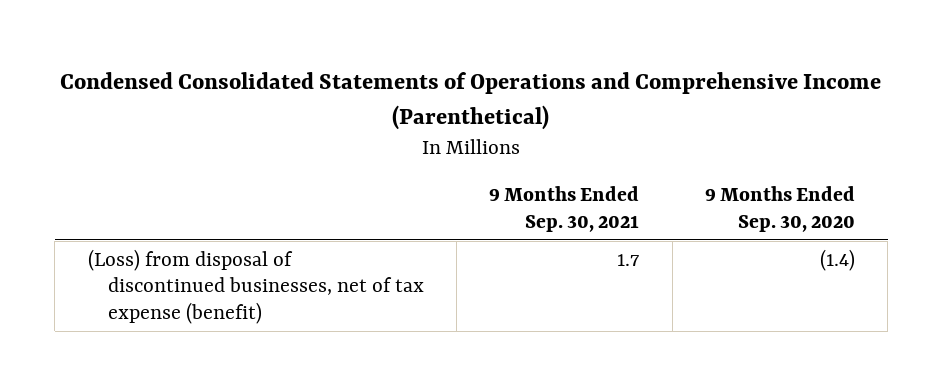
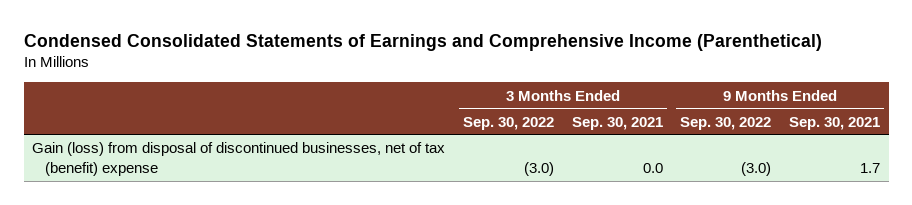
- Condensed Consolidated Statements of Operations and Comprehensive Income (Parenthetical)
+ Condensed Consolidated Statements of Earnings and Comprehensive Income (Parenthetical)
- | 9 Months Ended Sep. 30, 2021 | 9 Months Ended Sep. 30, 2020
+ | 3 Months Ended Sep. 30, 2022 | 3 Months Ended Sep. 30, 2021 | 9 Months Ended Sep. 30, 2022 | 9 Months Ended Sep. 30, 2021
- (Loss) from disposal of discontinued businesses, net of tax expense (benefit) | 1.7 | (1.4)
+ Gain (loss) from disposal of discontinued businesses, net of tax (benefit) expense | (3.0) | 0.0 | (3.0) | 1.7

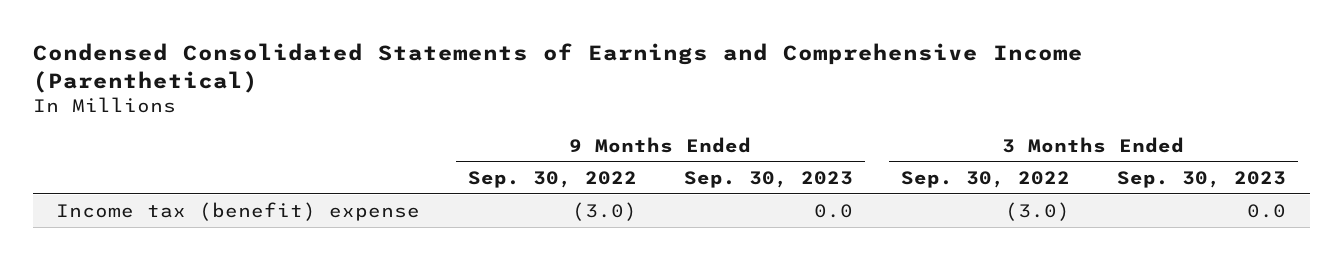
- | 3 Months Ended Sep. 30, 2022 | 3 Months Ended Sep. 30, 2021 | 9 Months Ended Sep. 30, 2022 | 9 Months Ended Sep. 30, 2021
+ | 9 Months Ended Sep. 30, 2022 | 9 Months Ended Sep. 30, 2023 | 3 Months Ended Sep. 30, 2022 | 3 Months Ended Sep. 30, 2023
- Gain (loss) from disposal of discontinued businesses, net of tax (benefit) expense | (3.0) | 0.0 | (3.0) | 1.7
+ Income tax (benefit) expense | (3.0) | 0.0 | (3.0) | 0.0

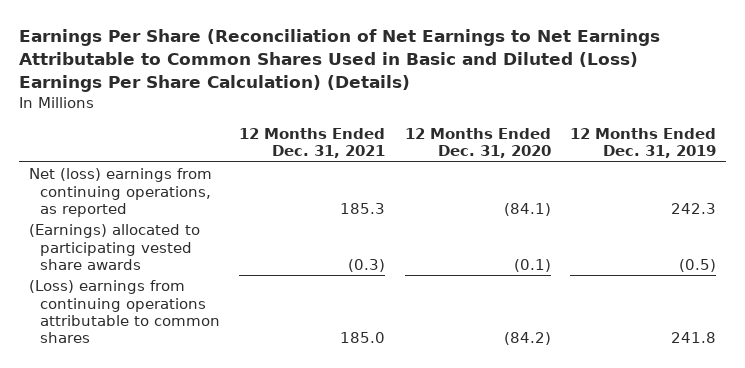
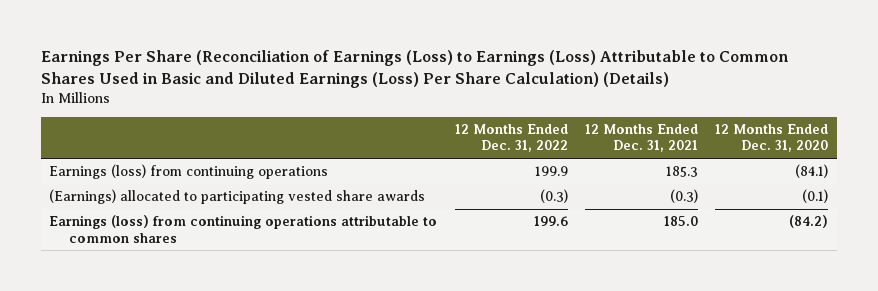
- Earnings Per Share (Reconciliation of Net Earnings to Net Earnings Attributable to Common Shares Used in Basic and Diluted (Loss) Earnings Per Share Calculation) (Details)
+ Earnings Per Share (Reconciliation of Earnings (Loss) to Earnings (Loss) Attributable to Common Shares Used in Basic and Diluted Earnings (Loss) Per Share Calculation) (Details)
- | 12 Months Ended Dec. 31, 2021 | 12 Months Ended Dec. 31, 2020 | 12 Months Ended Dec. 31, 2019
+ | 12 Months Ended Dec. 31, 2022 | 12 Months Ended Dec. 31, 2021 | 12 Months Ended Dec. 31, 2020
- Net (loss) earnings from continuing operations, as reported | 185.3 | (84.1) | 242.3
+ Earnings (loss) from continuing operations | 199.9 | 185.3 | (84.1)
- (Loss) earnings from continuing operations attributable to common shares | 185.0 | (84.2) | 241.8
+ Earnings (loss) from continuing operations attributable to common shares | 199.6 | 185.0 | (84.2)

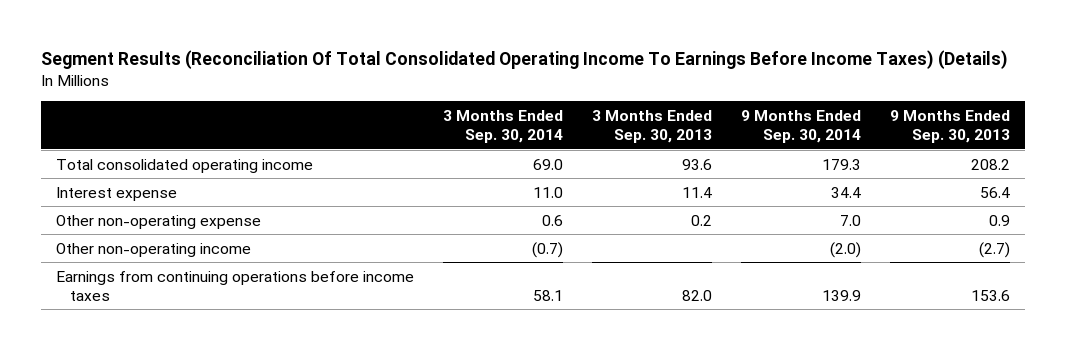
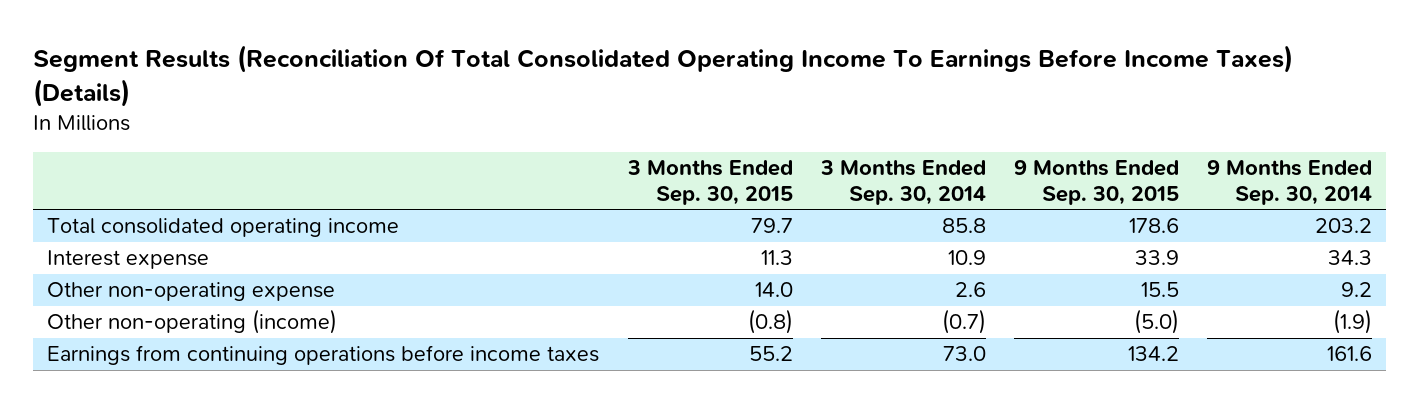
- | 3 Months Ended Sep. 30, 2014 | 3 Months Ended Sep. 30, 2013 | 9 Months Ended Sep. 30, 2014 | 9 Months Ended Sep. 30, 2013
+ | 3 Months Ended Sep. 30, 2015 | 3 Months Ended Sep. 30, 2014 | 9 Months Ended Sep. 30, 2015 | 9 Months Ended Sep. 30, 2014
- Total consolidated operating income | 69.0 | 93.6 | 179.3 | 208.2
- Interest expense | 11.0 | 11.4 | 34.4 | 56.4
- Other non-operating expense | 0.6 | 0.2 | 7.0 | 0.9
- Other non-operating income | (0.7) | | (2.0) | (2.7)
- Earnings from continuing operations before income taxes | 58.1 | 82.0 | 139.9 | 153.6
+ Total consolidated operating income | 79.7 | 85.8 | 178.6 | 203.2
+ Interest expense | 11.3 | 10.9 | 33.9 | 34.3
+ Other non-operating expense | 14.0 | 2.6 | 15.5 | 9.2
+ Other non-operating (income) | (0.8) | (0.7) | (5.0) | (1.9)
+ Earnings from continuing operations before income taxes | 55.2 | 73.0 | 134.2 | 161.6

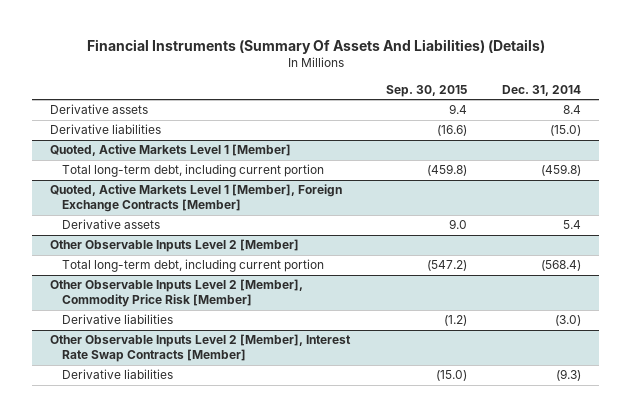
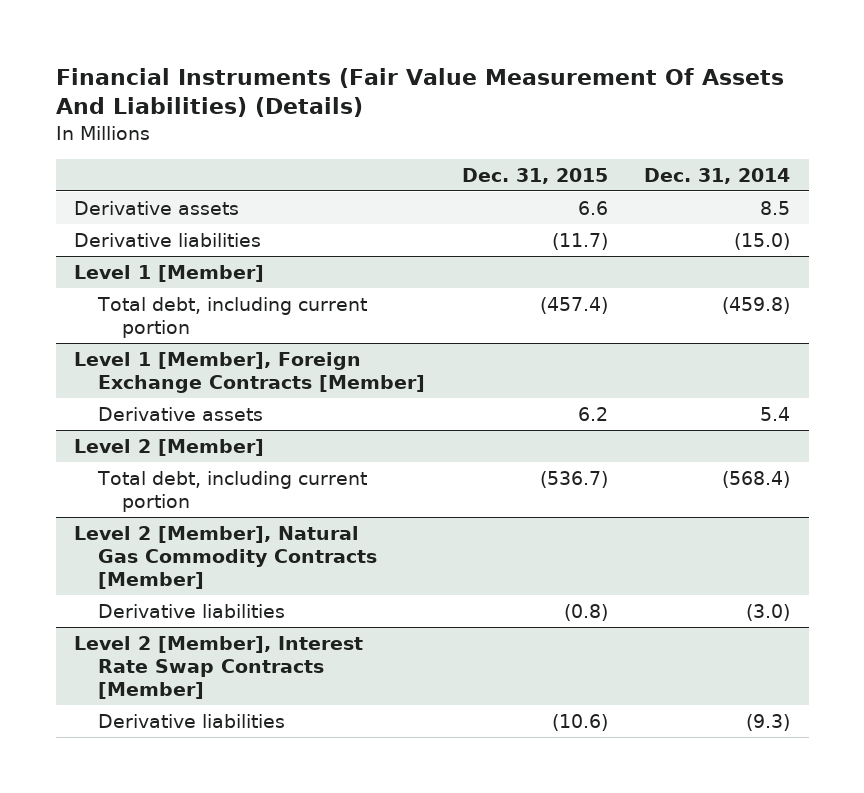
- Financial Instruments (Summary Of Assets And Liabilities) (Details)
+ Financial Instruments (Fair Value Measurement Of Assets And Liabilities) (Details)
- | Sep. 30, 2015 | Dec. 31, 2014
+ | Dec. 31, 2015 | Dec. 31, 2014
- Derivative assets | 9.4 | 8.4
+ Derivative assets | 6.6 | 8.5
- Quoted, Active Markets Level 1 [Member]
- Total long-term debt, including current portion | (459.8) | (459.8)
- Quoted, Active Markets Level 1 [Member], Foreign Exchange Contracts [Member]
+ Level 1 [Member]
+ Total debt, including current portion | (457.4) | (459.8)
+ Level 1 [Member], Foreign Exchange Contracts [Member]
- Other Observable Inputs Level 2 [Member]
- Total long-term debt, including current portion | (547.2) | (568.4)
- Other Observable Inputs Level 2 [Member], Commodity Price Risk [Member]
+ Level 2 [Member]
+ Total debt, including current portion | (536.7) | (568.4)
+ Level 2 [Member], Natural Gas Commodity Contracts [Member]
- Other Observable Inputs Level 2 [Member], Interest Rate Swap Contracts [Member]
+ Level 2 [Member], Interest Rate Swap Contracts [Member]

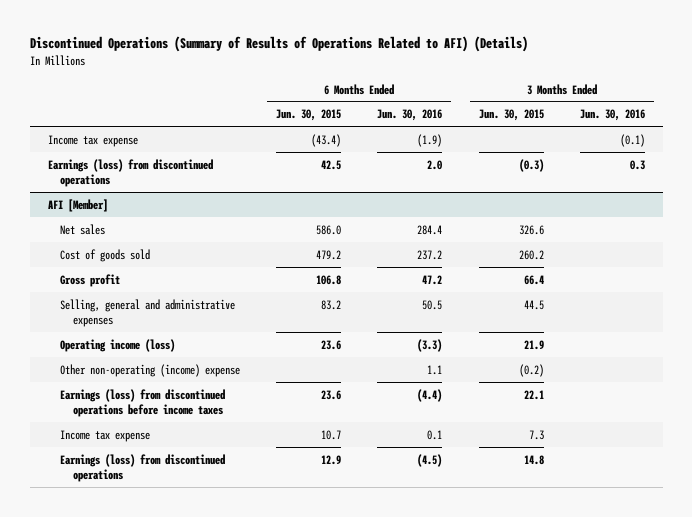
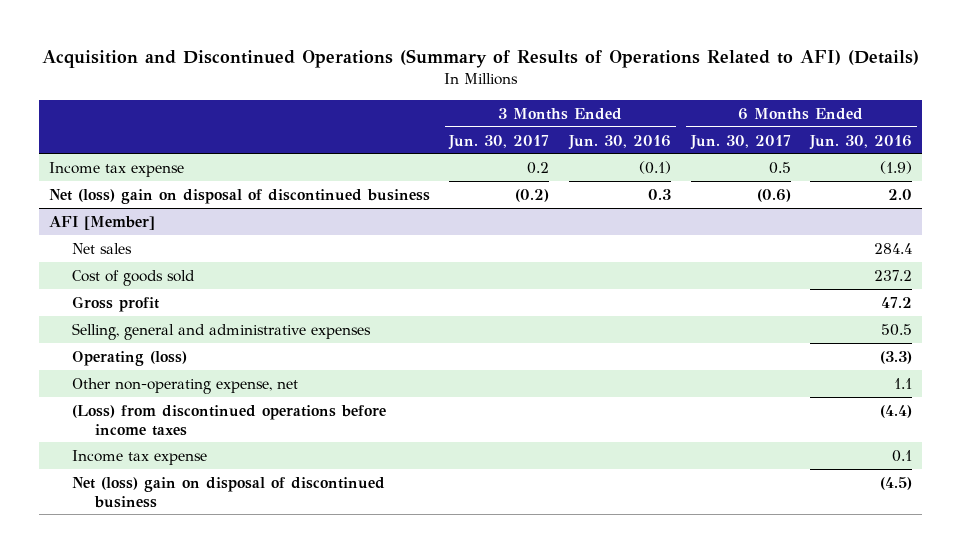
- Discontinued Operations (Summary of Results of Operations Related to AFI) (Details)
+ Acquisition and Discontinued Operations (Summary of Results of Operations Related to AFI) (Details)
- | 6 Months Ended Jun. 30, 2015 | 6 Months Ended Jun. 30, 2016 | 3 Months Ended Jun. 30, 2015 | 3 Months Ended Jun. 30, 2016
+ | 3 Months Ended Jun. 30, 2017 | 3 Months Ended Jun. 30, 2016 | 6 Months Ended Jun. 30, 2017 | 6 Months Ended Jun. 30, 2016
- Earnings (loss) from discontinued operations | 42.5 | 2.0 | (0.3) | 0.3
+ Net (loss) gain on disposal of discontinued business | (0.2) | 0.3 | (0.6) | 2.0
@ AFI [Member]
- Operating income (loss) | 23.6 | (3.3) | 21.9 |
- Other non-operating (income) expense | | 1.1 | (0.2) |
- Earnings (loss) from discontinued operations before income taxes | 23.6 | (4.4) | 22.1 |
+ Operating (loss) | | | | (3.3)
+ Other non-operating expense, net | | | | 1.1
+ (Loss) from discontinued operations before income taxes | | | | (4.4)
- Earnings (loss) from discontinued operations | 12.9 | (4.5) | 14.8 |
+ Net (loss) gain on disposal of discontinued business | | | | (4.5)

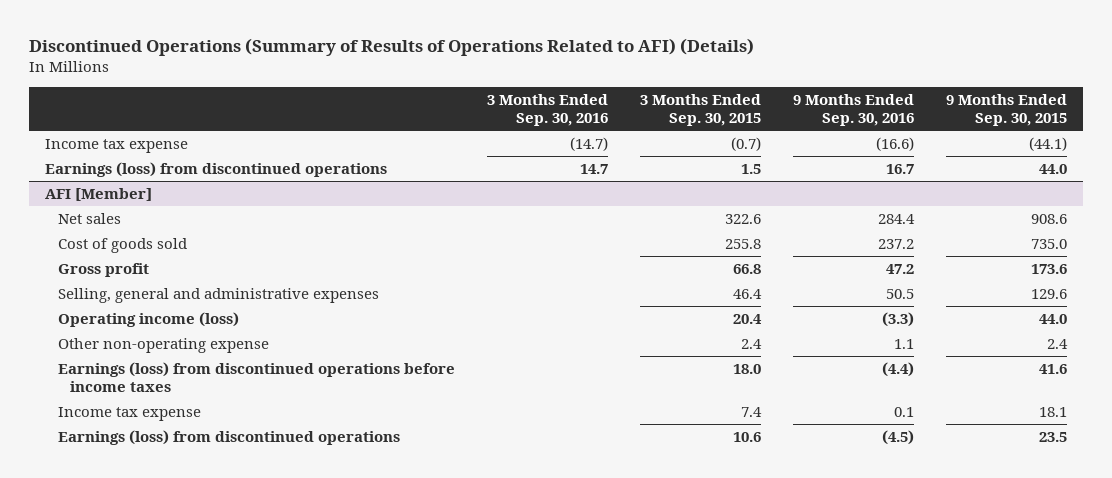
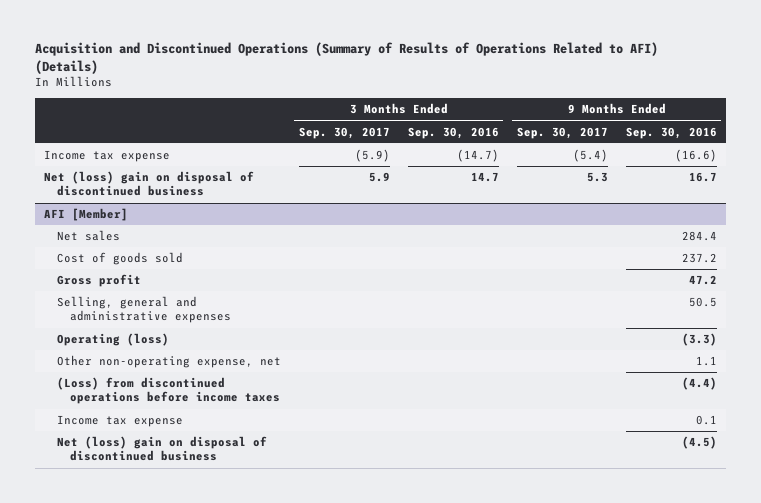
- Discontinued Operations (Summary of Results of Operations Related to AFI) (Details)
+ Acquisition and Discontinued Operations (Summary of Results of Operations Related to AFI) (Details)
- | 3 Months Ended Sep. 30, 2016 | 3 Months Ended Sep. 30, 2015 | 9 Months Ended Sep. 30, 2016 | 9 Months Ended Sep. 30, 2015
+ | 3 Months Ended Sep. 30, 2017 | 3 Months Ended Sep. 30, 2016 | 9 Months Ended Sep. 30, 2017 | 9 Months Ended Sep. 30, 2016
- Earnings (loss) from discontinued operations | 14.7 | 1.5 | 16.7 | 44.0
+ Net (loss) gain on disposal of discontinued business | 5.9 | 14.7 | 5.3 | 16.7
@ AFI [Member]
- Operating income (loss) | | 20.4 | (3.3) | 44.0
- Other non-operating expense | | 2.4 | 1.1 | 2.4
- Earnings (loss) from discontinued operations before income taxes | | 18.0 | (4.4) | 41.6
+ Operating (loss) | | | | (3.3)
+ Other non-operating expense, net | | | | 1.1
+ (Loss) from discontinued operations before income taxes | | | | (4.4)
- Earnings (loss) from discontinued operations | | 10.6 | (4.5) | 23.5
+ Net (loss) gain on disposal of discontinued business | | | | (4.5)

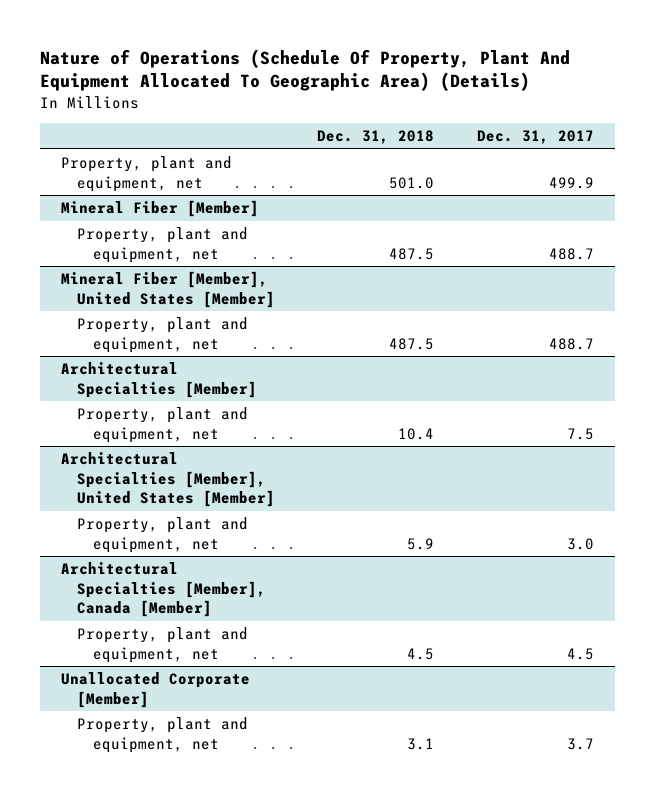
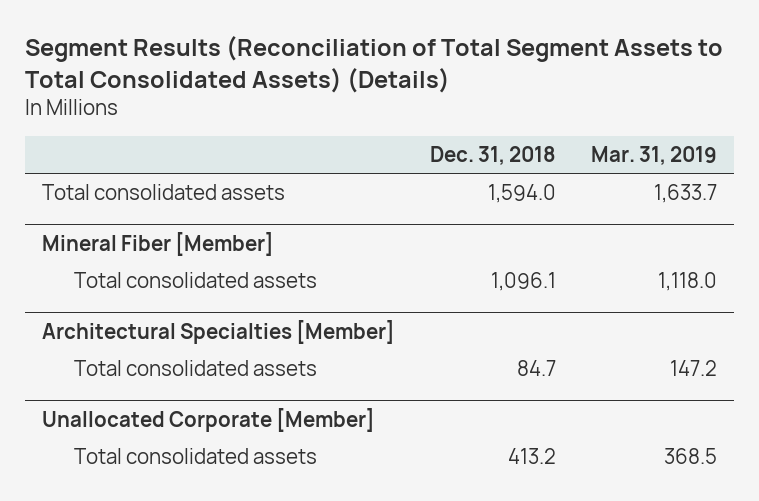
- Nature of Operations (Schedule Of Property, Plant And Equipment Allocated To Geographic Area) (Details)
+ Segment Results (Reconciliation of Total Segment Assets to Total Consolidated Assets) (Details)
- | Dec. 31, 2018 | Dec. 31, 2017
+ | Dec. 31, 2018 | Mar. 31, 2019
- Property, plant and equipment, net | 501.0 | 499.9
+ Total consolidated assets | 1,594.0 | 1,633.7
@ Mineral Fiber [Member]
- Property, plant and equipment, net | 487.5 | 488.7
- Mineral Fiber [Member], United States [Member]
- Property, plant and equipment, net | 487.5 | 488.7
@ Mineral Fiber [Member]
+ Total consolidated assets | 1,096.1 | 1,118.0
@ Architectural Specialties [Member]
- Property, plant and equipment, net | 10.4 | 7.5
- Architectural Specialties [Member], United States [Member]
- Property, plant and equipment, net | 5.9 | 3.0
- Architectural Specialties [Member], Canada [Member]
- Property, plant and equipment, net | 4.5 | 4.5
@ Architectural Specialties [Member]
+ Total consolidated assets | 84.7 | 147.2
@ Unallocated Corporate [Member]
- Property, plant and equipment, net | 3.1 | 3.7
+ Total consolidated assets | 413.2 | 368.5

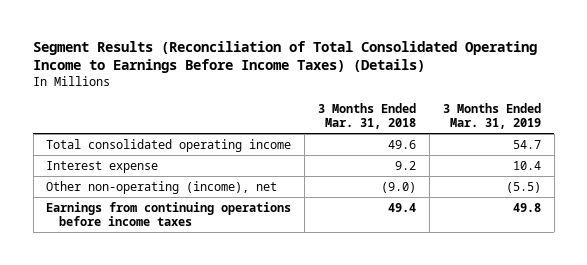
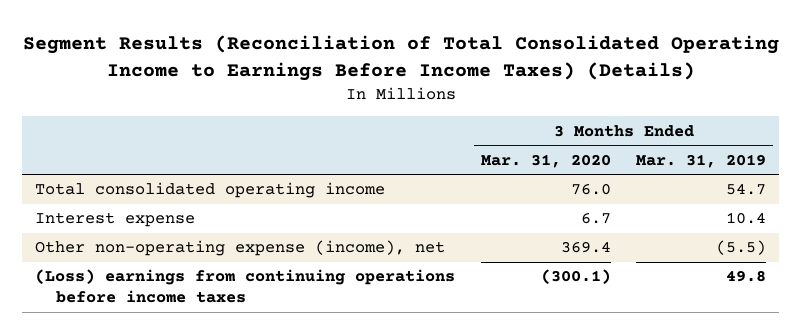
- | 3 Months Ended Mar. 31, 2018 | 3 Months Ended Mar. 31, 2019
+ | 3 Months Ended Mar. 31, 2020 | 3 Months Ended Mar. 31, 2019
- Other non-operating (income), net | (9.0) | (5.5)
- Earnings from continuing operations before income taxes | 49.4 | 49.8
+ Other non-operating expense (income), net | 369.4 | (5.5)
+ (Loss) earnings from continuing operations before income taxes | (300.1) | 49.8

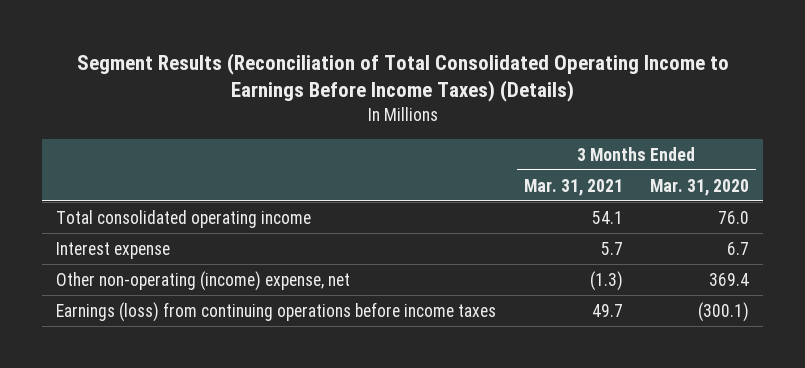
- | 3 Months Ended Mar. 31, 2020 | 3 Months Ended Mar. 31, 2019
+ | 3 Months Ended Mar. 31, 2021 | 3 Months Ended Mar. 31, 2020
- Other non-operating expense (income), net | 369.4 | (5.5)
- (Loss) earnings from continuing operations before income taxes | (300.1) | 49.8
+ Other non-operating (income) expense, net | (1.3) | 369.4
+ Earnings (loss) from continuing operations before income taxes | 49.7 | (300.1)

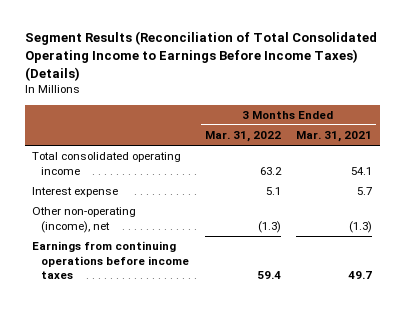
- | 3 Months Ended Mar. 31, 2021 | 3 Months Ended Mar. 31, 2020
+ | 3 Months Ended Mar. 31, 2022 | 3 Months Ended Mar. 31, 2021
- Other non-operating (income) expense, net | (1.3) | 369.4
- Earnings (loss) from continuing operations before income taxes | 49.7 | (300.1)
+ Other non-operating (income), net | (1.3) | (1.3)
+ Earnings from continuing operations before income taxes | 59.4 | 49.7

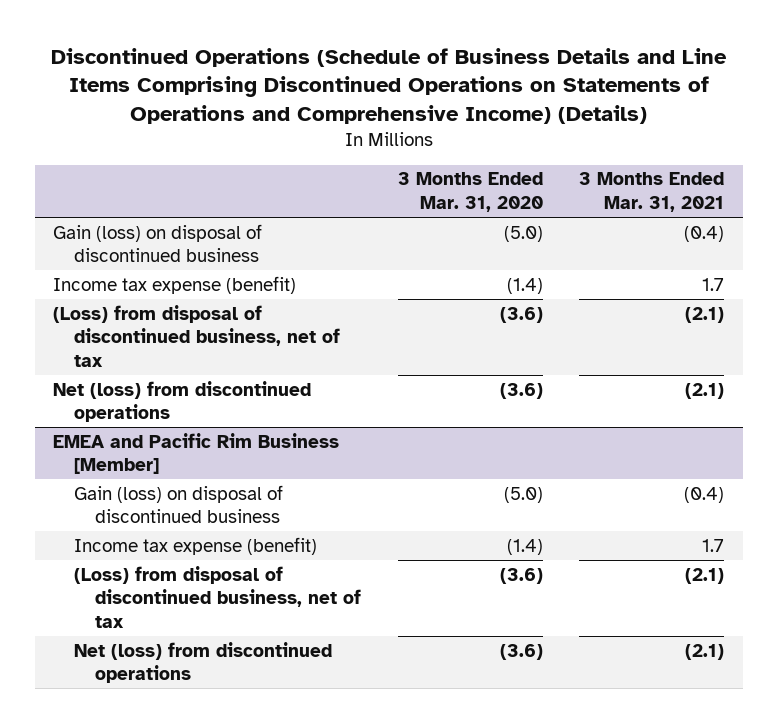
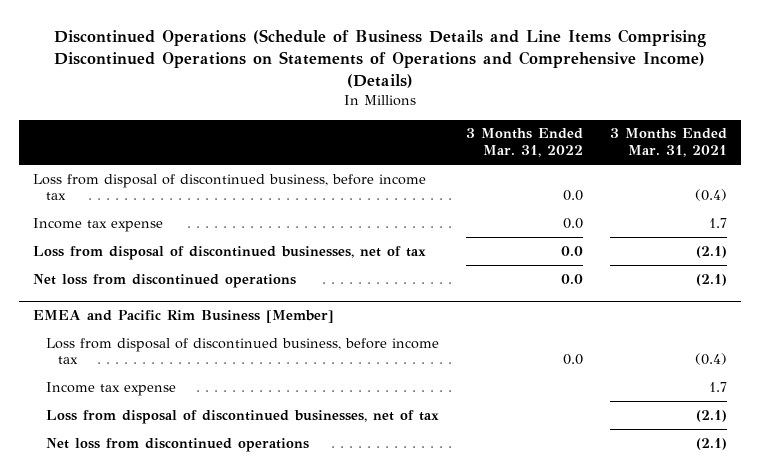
- | 3 Months Ended Mar. 31, 2020 | 3 Months Ended Mar. 31, 2021
+ | 3 Months Ended Mar. 31, 2022 | 3 Months Ended Mar. 31, 2021
- Gain (loss) on disposal of discontinued business | (5.0) | (0.4)
- Income tax expense (benefit) | (1.4) | 1.7
- (Loss) from disposal of discontinued business, net of tax | (3.6) | (2.1)
- Net (loss) from discontinued operations | (3.6) | (2.1)
+ Loss from disposal of discontinued business, before income tax | 0.0 | (0.4)
+ Income tax expense | 0.0 | 1.7
+ Loss from disposal of discontinued businesses, net of tax | 0.0 | (2.1)
+ Net loss from discontinued operations | 0.0 | (2.1)
@ EMEA and Pacific Rim Business [Member]
- Gain (loss) on disposal of discontinued business | (5.0) | (0.4)
- Income tax expense (benefit) | (1.4) | 1.7
- (Loss) from disposal of discontinued business, net of tax | (3.6) | (2.1)
- Net (loss) from discontinued operations | (3.6) | (2.1)
+ Loss from disposal of discontinued business, before income tax | 0.0 | (0.4)
+ Income tax expense | | 1.7
+ Loss from disposal of discontinued businesses, net of tax | | (2.1)
+ Net loss from discontinued operations | | (2.1)

